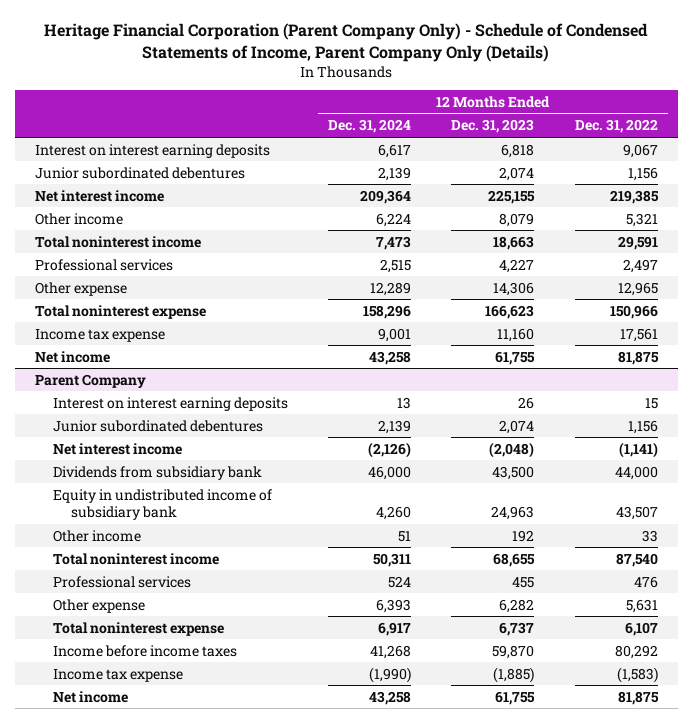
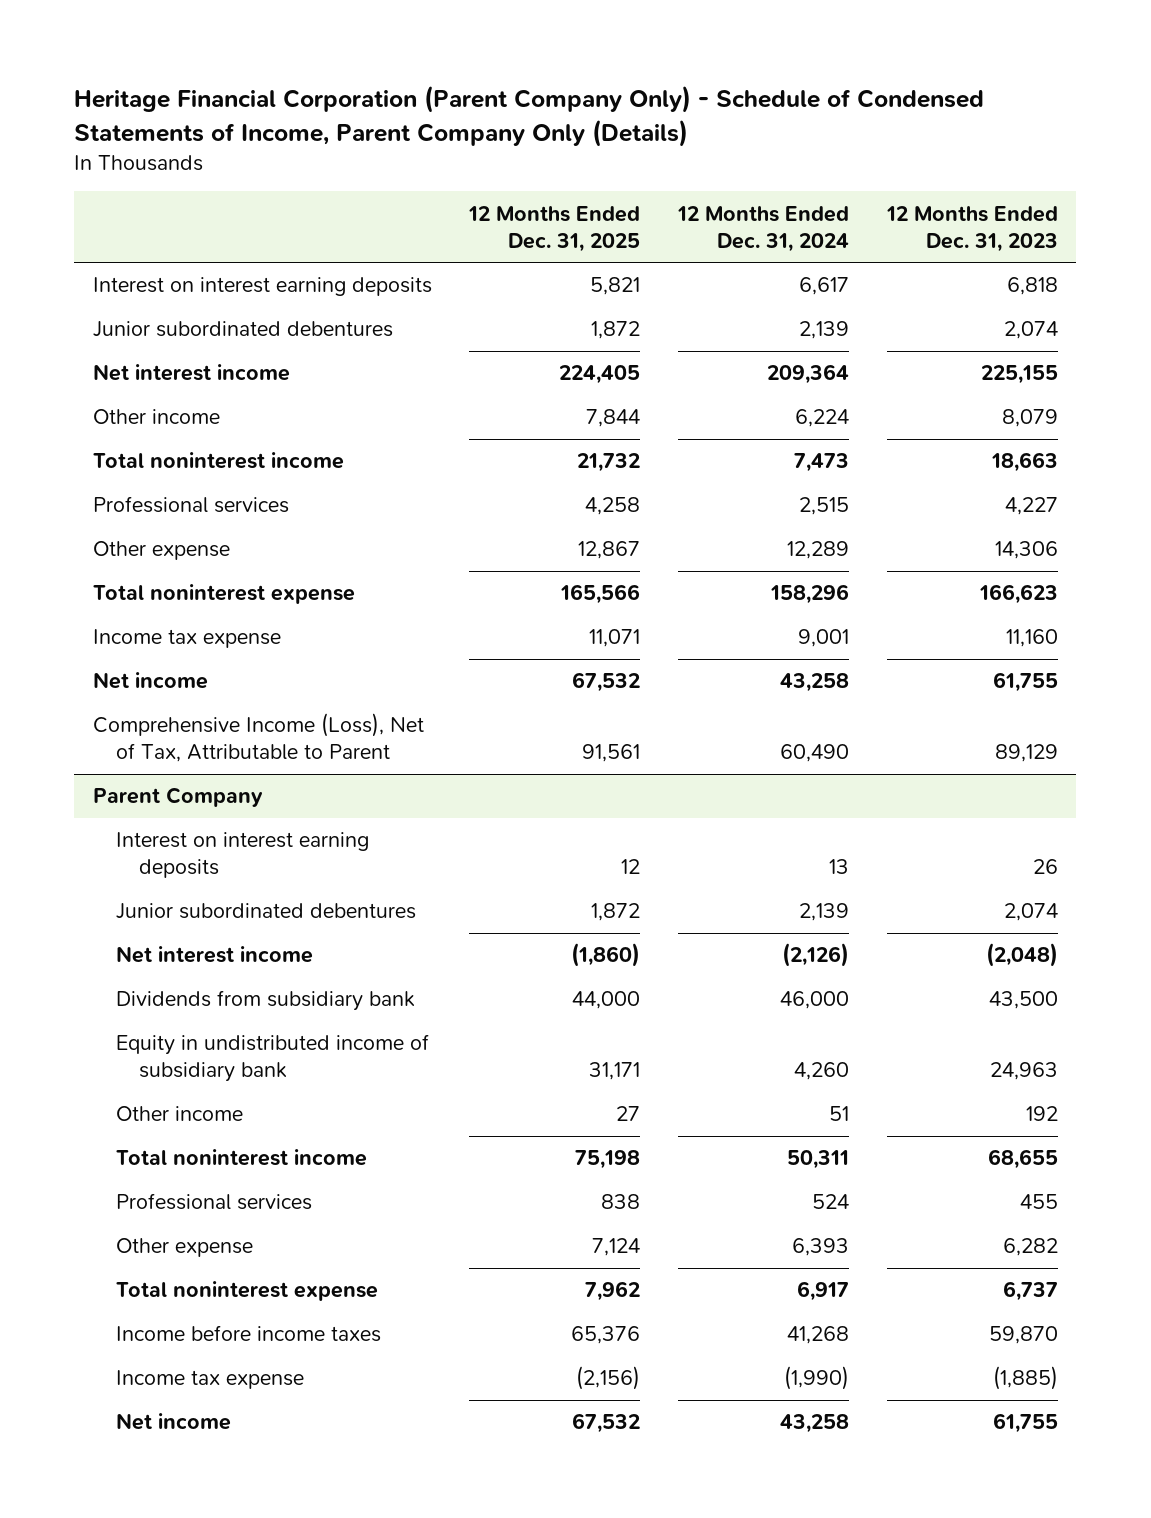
- | 12 Months Ended Dec. 31, 2024 | 12 Months Ended Dec. 31, 2023 | 12 Months Ended Dec. 31, 2022
+ | 12 Months Ended Dec. 31, 2025 | 12 Months Ended Dec. 31, 2024 | 12 Months Ended Dec. 31, 2023
+ Comprehensive Income (Loss), Net of Tax, Attributable to Parent | 91,561 | 60,490 | 89,129

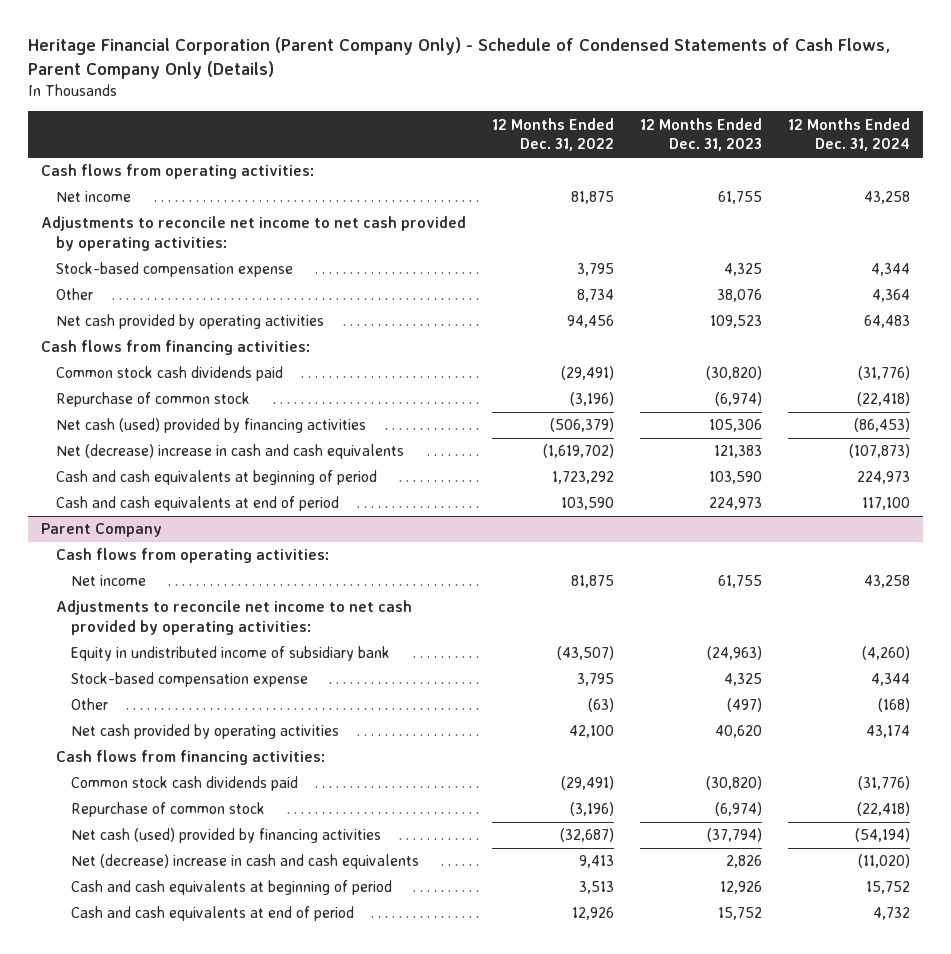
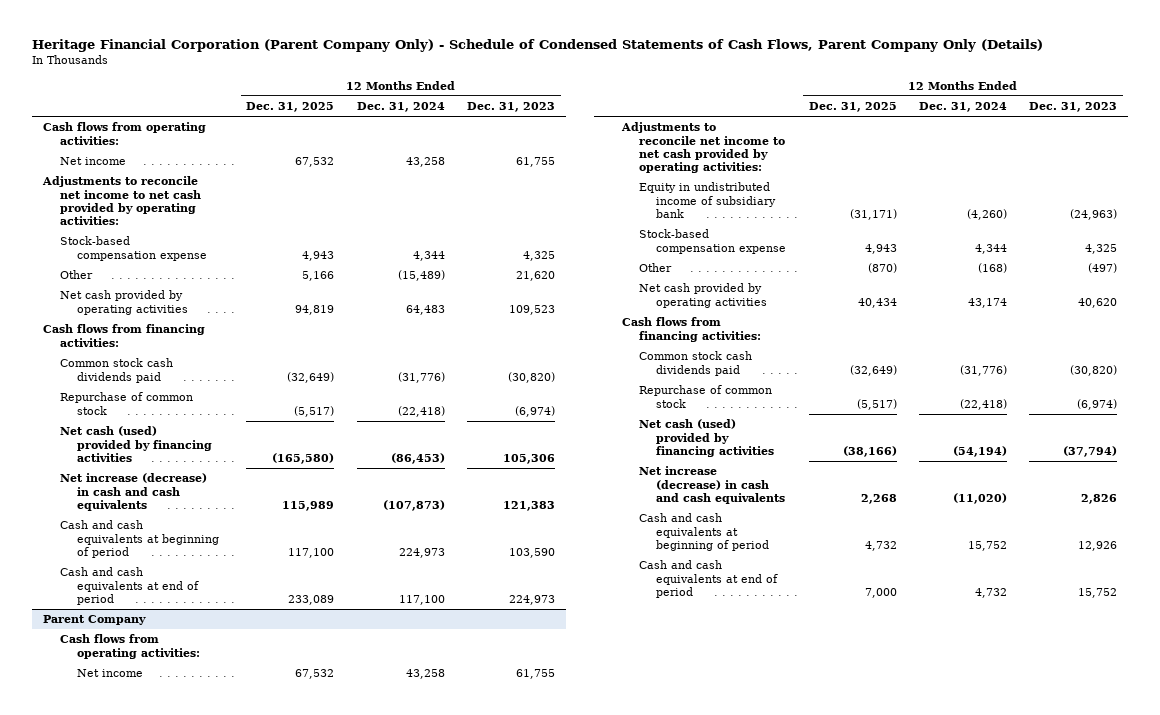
- | 12 Months Ended Dec. 31, 2022 | 12 Months Ended Dec. 31, 2023 | 12 Months Ended Dec. 31, 2024
+ | 12 Months Ended Dec. 31, 2025 | 12 Months Ended Dec. 31, 2024 | 12 Months Ended Dec. 31, 2023
- Other | 8,734 | 38,076 | 4,364
+ Other | 5,166 | (15,489) | 21,620
- Net (decrease) increase in cash and cash equivalents | (1,619,702) | 121,383 | (107,873)
+ Net increase (decrease) in cash and cash equivalents | 115,989 | (107,873) | 121,383
@ Parent Company
- Net (decrease) increase in cash and cash equivalents | 9,413 | 2,826 | (11,020)
+ Net increase (decrease) in cash and cash equivalents | 2,268 | (11,020) | 2,826

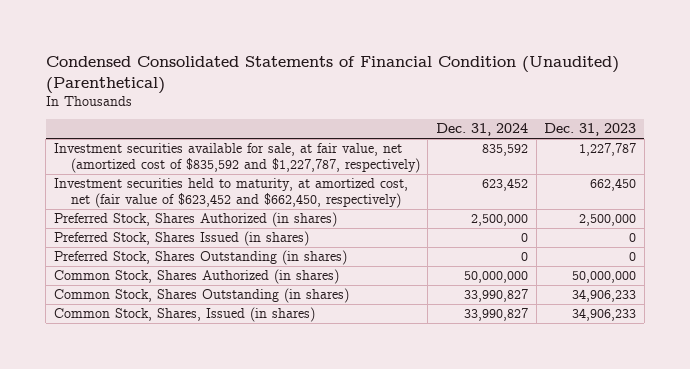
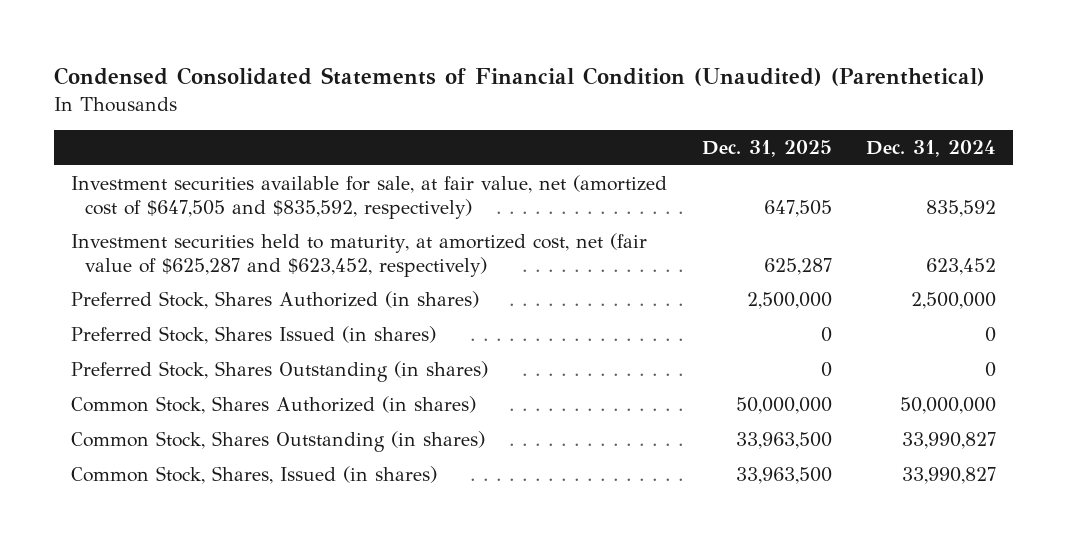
- | Dec. 31, 2024 | Dec. 31, 2023
+ | Dec. 31, 2025 | Dec. 31, 2024
- Investment securities available for sale, at fair value, net (amortized cost of $835,592 and $1,227,787, respectively) | 835,592 | 1,227,787
- Investment securities held to maturity, at amortized cost, net (fair value of $623,452 and $662,450, respectively) | 623,452 | 662,450
+ Investment securities available for sale, at fair value, net (amortized cost of $647,505 and $835,592, respectively) | 647,505 | 835,592
+ Investment securities held to maturity, at amortized cost, net (fair value of $625,287 and $623,452, respectively) | 625,287 | 623,452

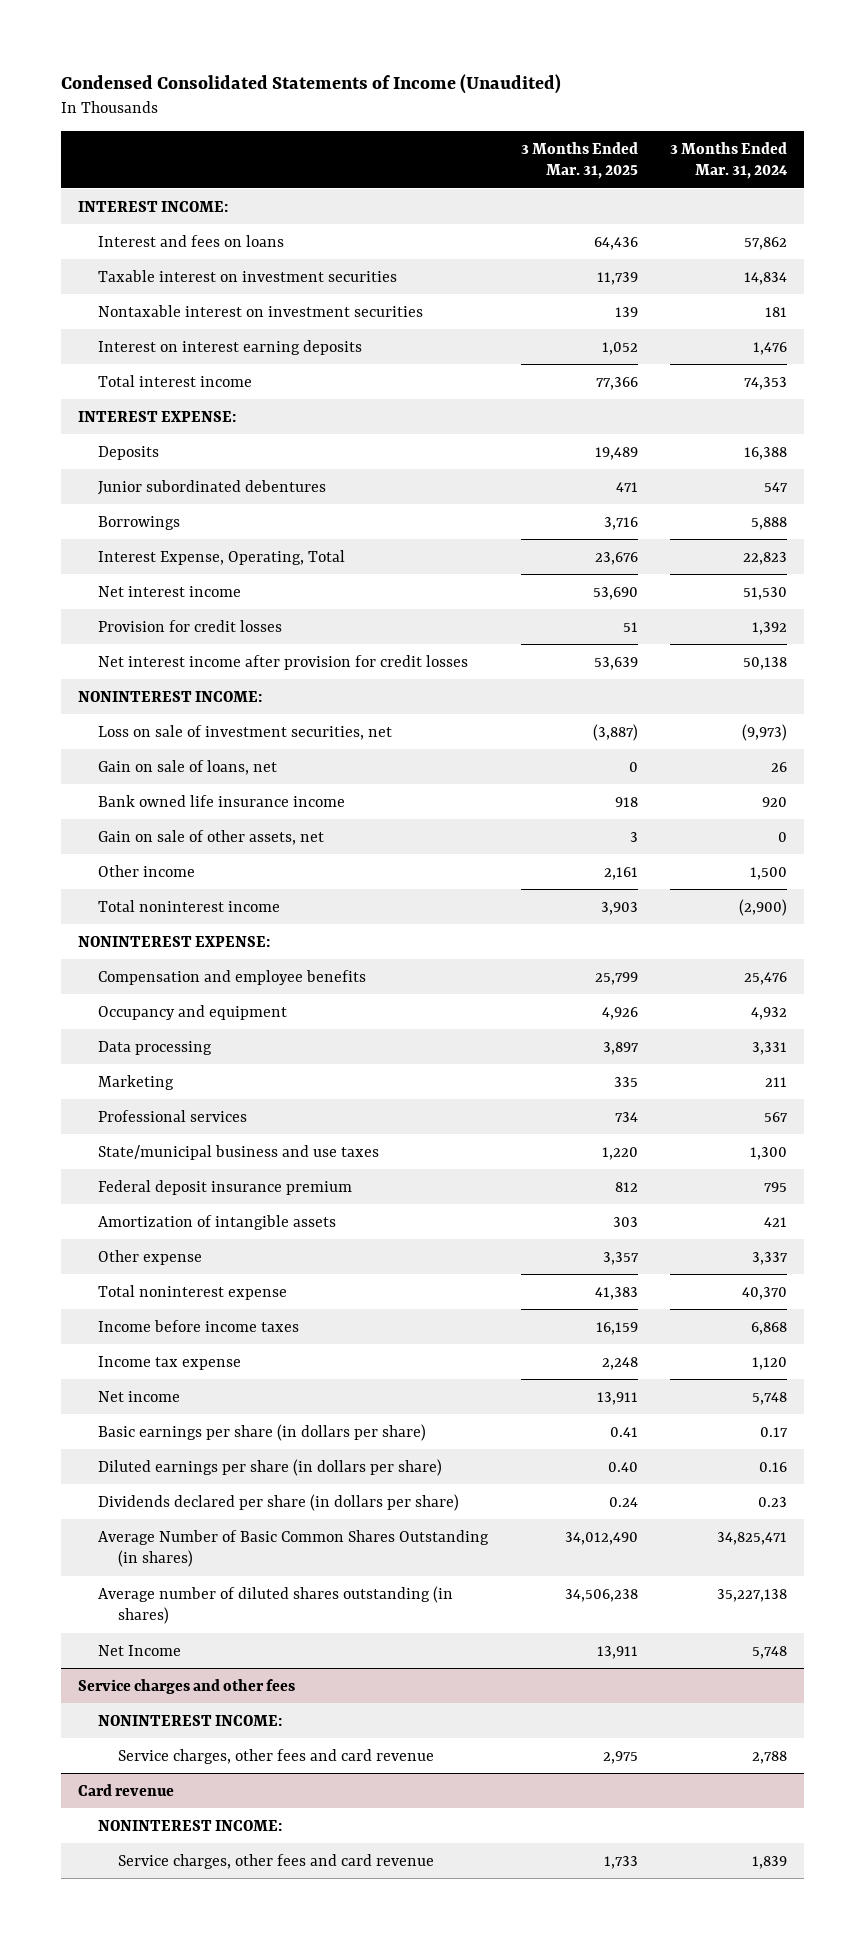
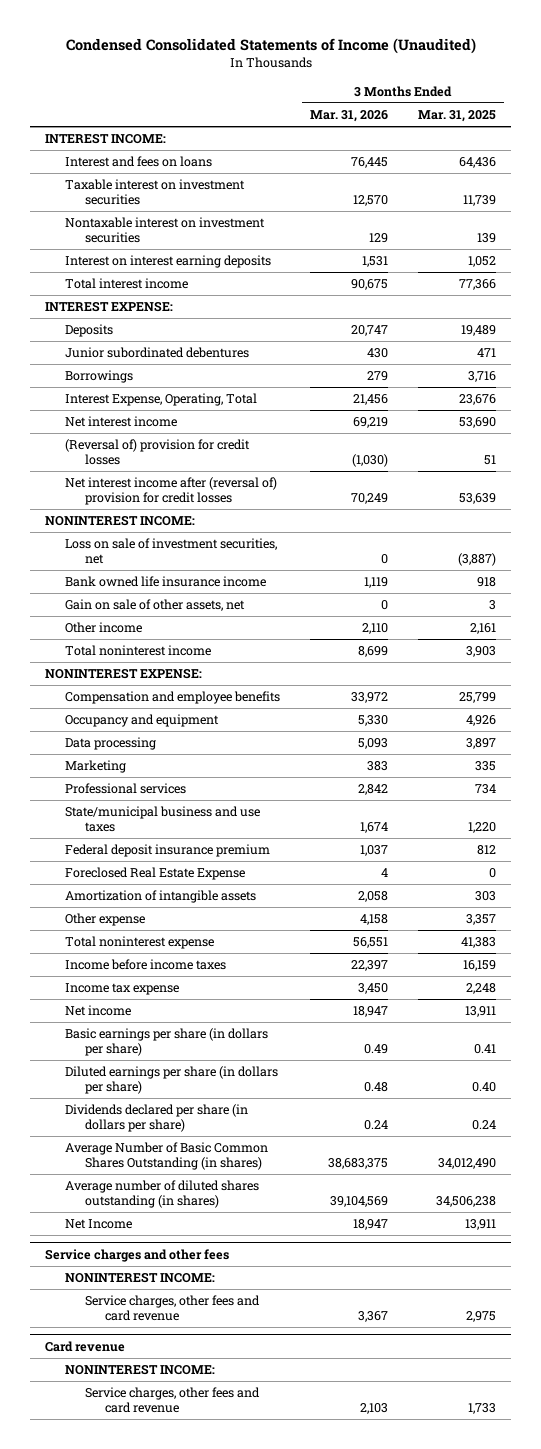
- | 3 Months Ended Mar. 31, 2025 | 3 Months Ended Mar. 31, 2024
+ | 3 Months Ended Mar. 31, 2026 | 3 Months Ended Mar. 31, 2025
- Provision for credit losses | 51 | 1,392
- Net interest income after provision for credit losses | 53,639 | 50,138
+ (Reversal of) provision for credit losses | (1,030) | 51
+ Net interest income after (reversal of) provision for credit losses | 70,249 | 53,639
- Gain on sale of loans, net | 0 | 26
+ Foreclosed Real Estate Expense | 4 | 0

